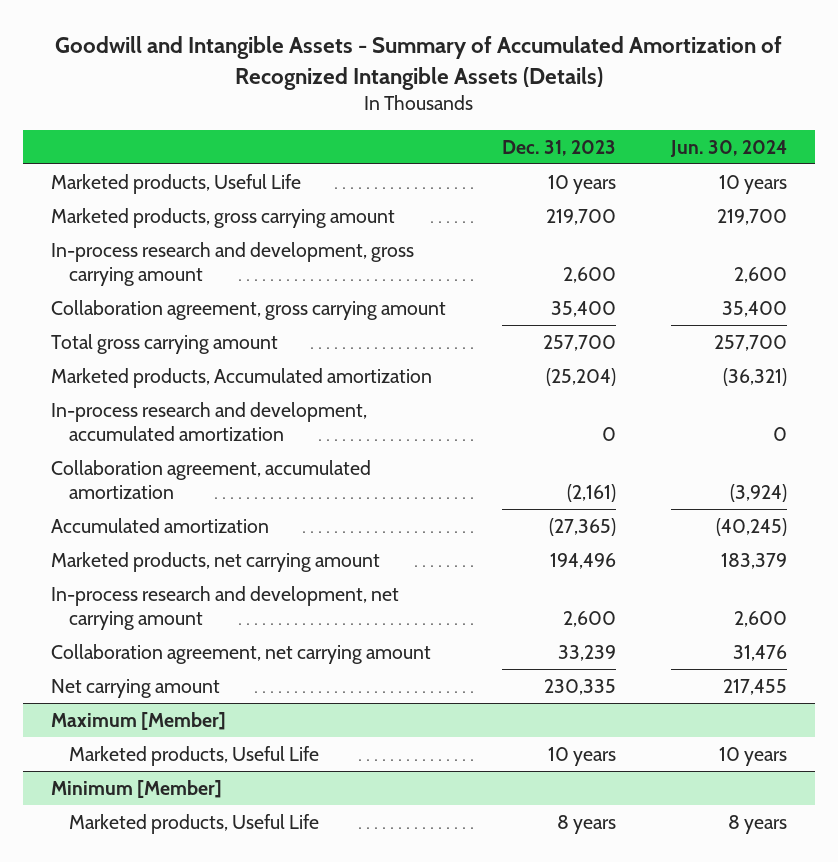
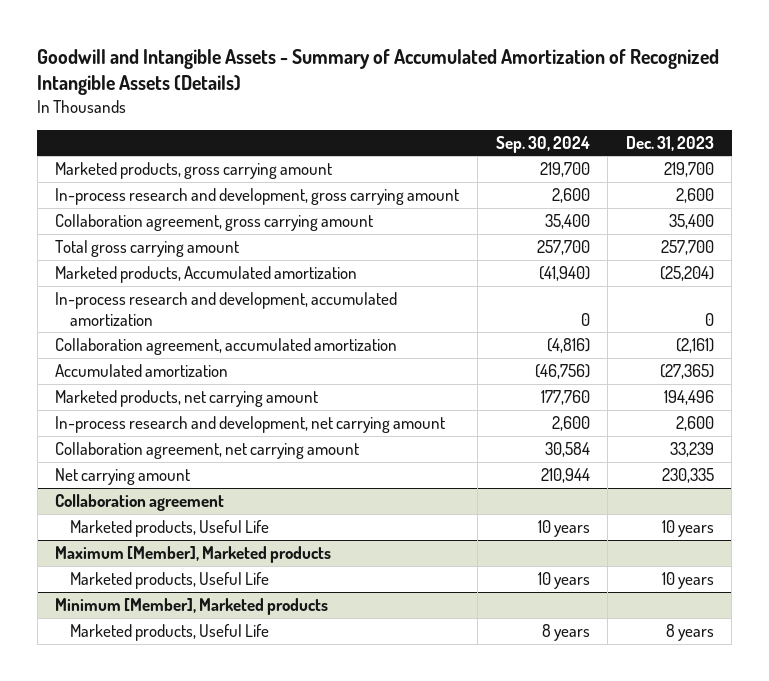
- | Dec. 31, 2023 | Jun. 30, 2024
+ | Sep. 30, 2024 | Dec. 31, 2023
- Marketed products, Useful Life | 10 years | 10 years
- Maximum [Member]
+ Collaboration agreement
- Minimum [Member]
+ Maximum [Member], Marketed products
+ Marketed products, Useful Life | 10 years | 10 years
+ Minimum [Member], Marketed products

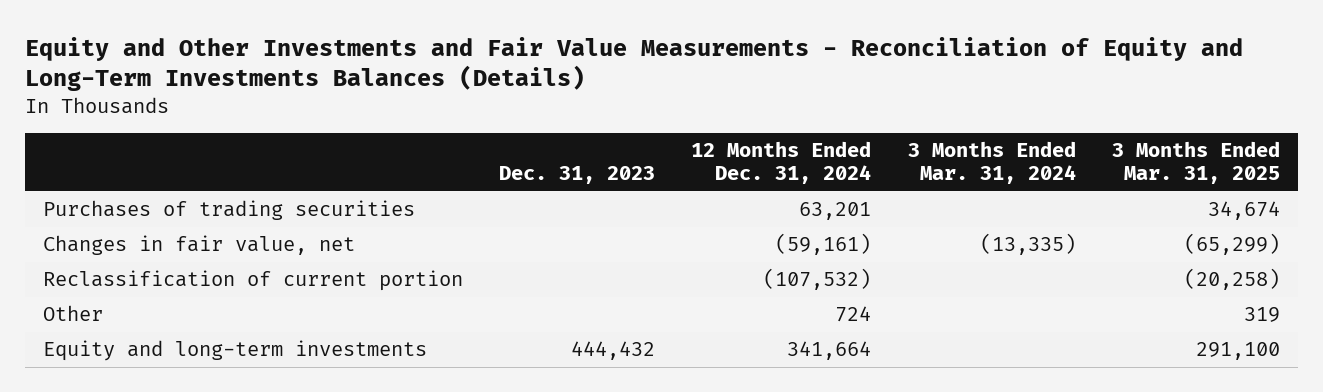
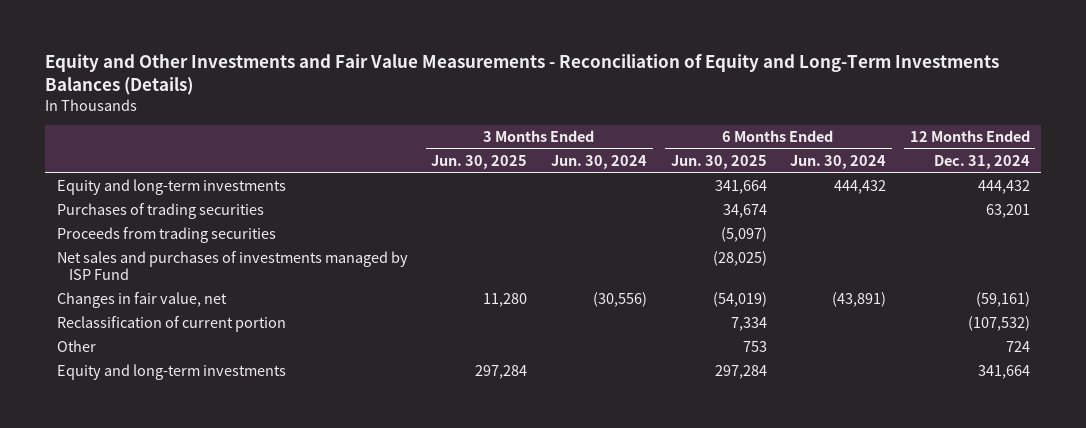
- | Dec. 31, 2023 | 12 Months Ended Dec. 31, 2024 | 3 Months Ended Mar. 31, 2024 | 3 Months Ended Mar. 31, 2025
+ | 3 Months Ended Jun. 30, 2025 | 3 Months Ended Jun. 30, 2024 | 6 Months Ended Jun. 30, 2025 | 6 Months Ended Jun. 30, 2024 | 12 Months Ended Dec. 31, 2024
+ Equity and long-term investments | | | 341,664 | 444,432 | 444,432
+ Proceeds from trading securities | | | (5,097) | |
+ Net sales and purchases of investments managed by ISP Fund | | | (28,025) | |

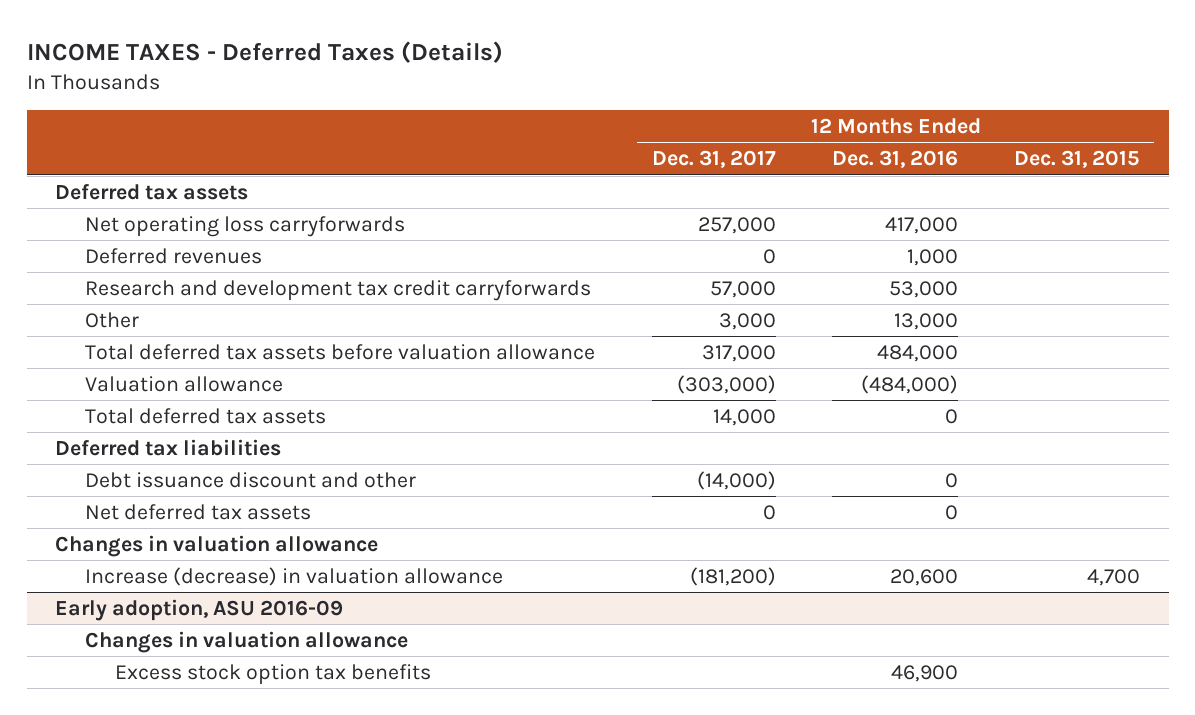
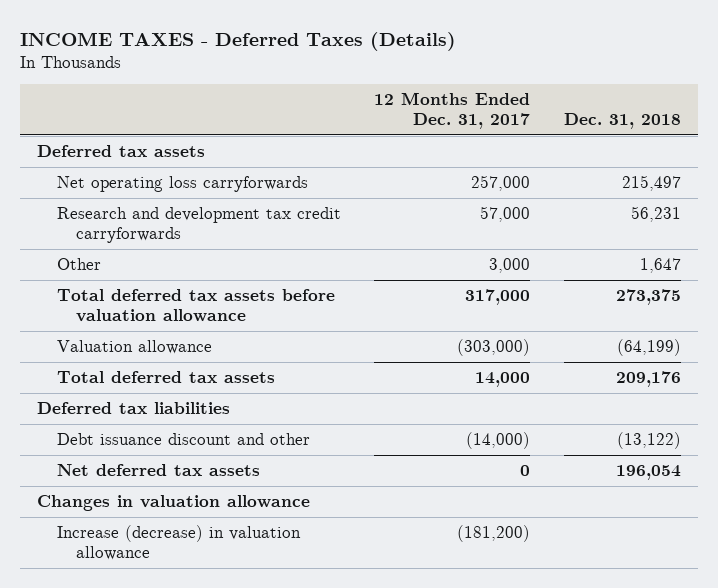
- | 12 Months Ended Dec. 31, 2017 | 12 Months Ended Dec. 31, 2016 | 12 Months Ended Dec. 31, 2015
+ | 12 Months Ended Dec. 31, 2017 | Dec. 31, 2018
- Deferred revenues | 0 | 1,000 |
- Early adoption, ASU 2016-09
- Changes in valuation allowance
- Excess stock option tax benefits | | 46,900 |

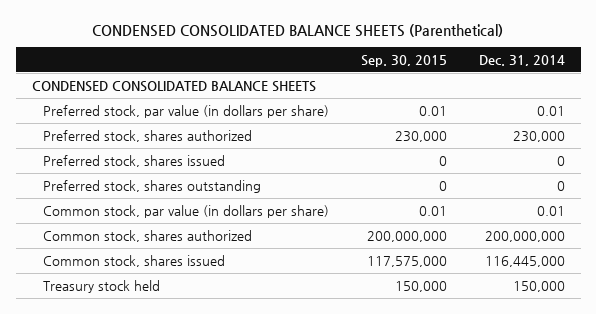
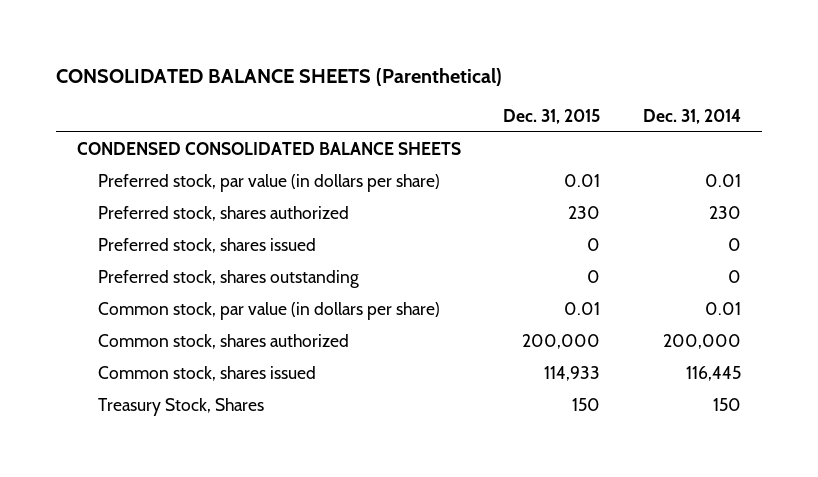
- CONDENSED CONSOLIDATED BALANCE SHEETS (Parenthetical)
+ CONSOLIDATED BALANCE SHEETS (Parenthetical)
- | Sep. 30, 2015 | Dec. 31, 2014
+ | Dec. 31, 2015 | Dec. 31, 2014
- Preferred stock, shares authorized | 230,000 | 230,000
+ Preferred stock, shares authorized | 230 | 230
- Common stock, shares authorized | 200,000,000 | 200,000,000
- Common stock, shares issued | 117,575,000 | 116,445,000
- Treasury stock held | 150,000 | 150,000
+ Common stock, shares authorized | 200,000 | 200,000
+ Common stock, shares issued | 114,933 | 116,445
+ Treasury Stock, Shares | 150 | 150

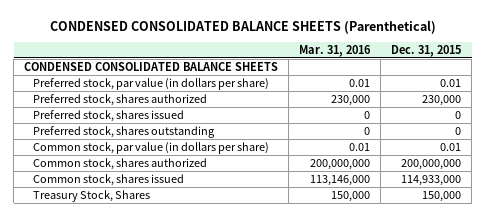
- CONSOLIDATED BALANCE SHEETS (Parenthetical)
+ CONDENSED CONSOLIDATED BALANCE SHEETS (Parenthetical)
- | Dec. 31, 2015 | Dec. 31, 2014
+ | Mar. 31, 2016 | Dec. 31, 2015
- Preferred stock, shares authorized | 230 | 230
+ Preferred stock, shares authorized | 230,000 | 230,000
- Common stock, shares authorized | 200,000 | 200,000
- Common stock, shares issued | 114,933 | 116,445
- Treasury Stock, Shares | 150 | 150
+ Common stock, shares authorized | 200,000,000 | 200,000,000
+ Common stock, shares issued | 113,146,000 | 114,933,000
+ Treasury Stock, Shares | 150,000 | 150,000

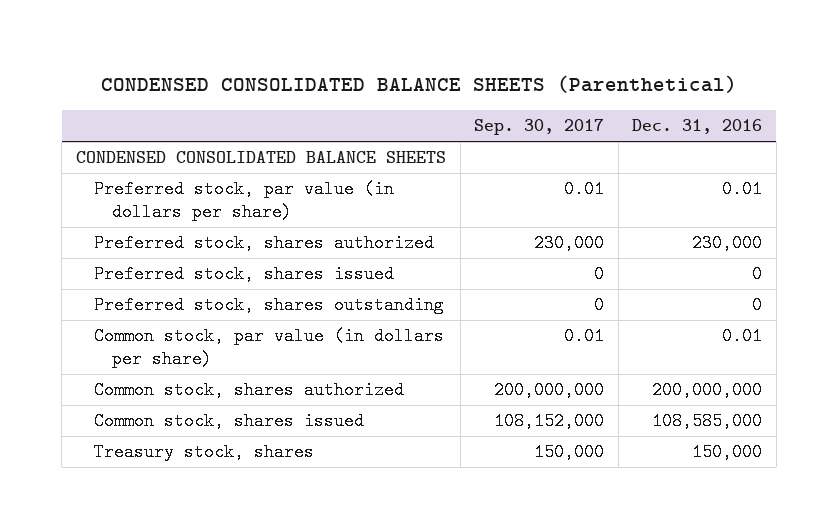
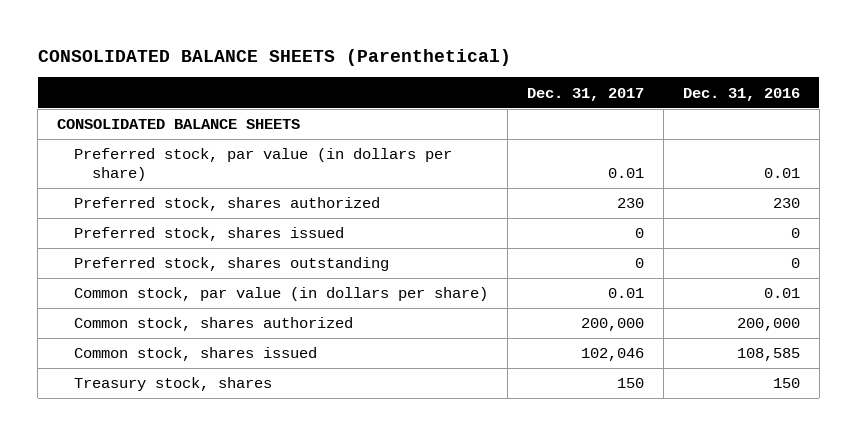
- CONDENSED CONSOLIDATED BALANCE SHEETS (Parenthetical)
+ CONSOLIDATED BALANCE SHEETS (Parenthetical)
- | Sep. 30, 2017 | Dec. 31, 2016
+ | Dec. 31, 2017 | Dec. 31, 2016
- CONDENSED CONSOLIDATED BALANCE SHEETS
+ CONSOLIDATED BALANCE SHEETS
- Preferred stock, shares authorized | 230,000 | 230,000
+ Preferred stock, shares authorized | 230 | 230
- Common stock, shares authorized | 200,000,000 | 200,000,000
- Common stock, shares issued | 108,152,000 | 108,585,000
- Treasury stock, shares | 150,000 | 150,000
+ Common stock, shares authorized | 200,000 | 200,000
+ Common stock, shares issued | 102,046 | 108,585
+ Treasury stock, shares | 150 | 150

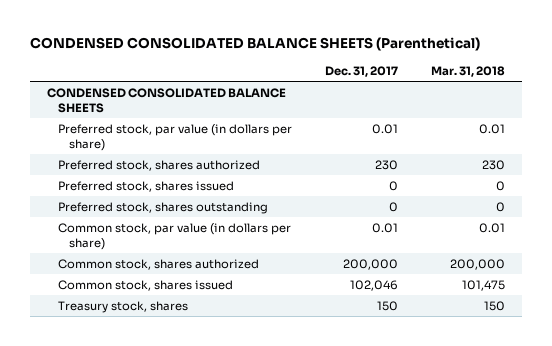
- CONSOLIDATED BALANCE SHEETS (Parenthetical)
+ CONDENSED CONSOLIDATED BALANCE SHEETS (Parenthetical)
- | Dec. 31, 2017 | Dec. 31, 2016
+ | Dec. 31, 2017 | Mar. 31, 2018
- CONSOLIDATED BALANCE SHEETS
+ CONDENSED CONSOLIDATED BALANCE SHEETS

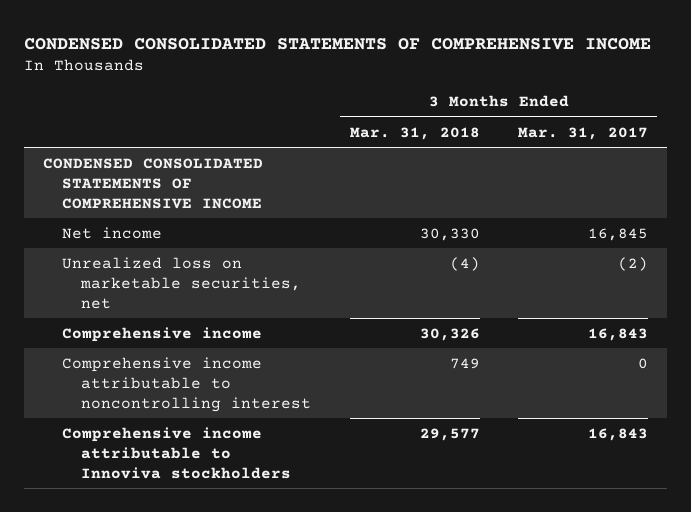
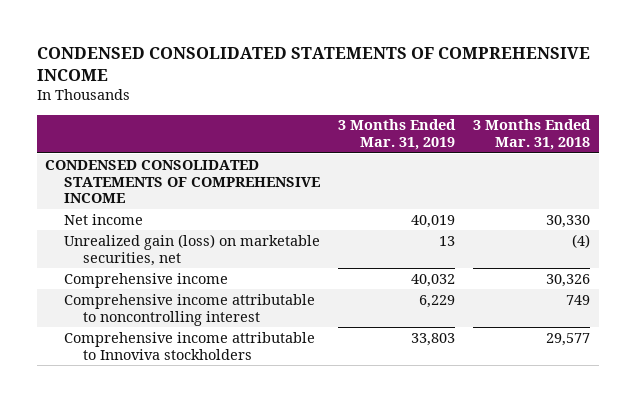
- | 3 Months Ended Mar. 31, 2018 | 3 Months Ended Mar. 31, 2017
+ | 3 Months Ended Mar. 31, 2019 | 3 Months Ended Mar. 31, 2018
- Unrealized loss on marketable securities, net | (4) | (2)
+ Unrealized gain (loss) on marketable securities, net | 13 | (4)

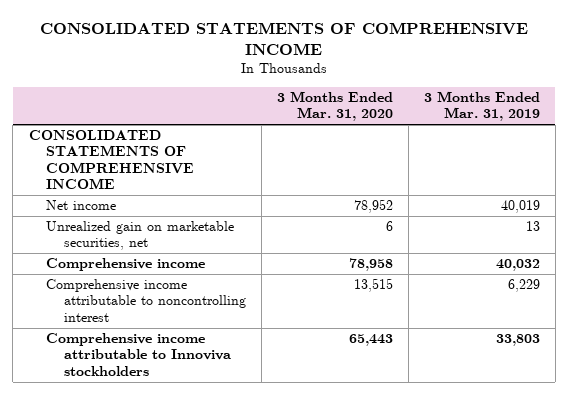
- CONDENSED CONSOLIDATED STATEMENTS OF COMPREHENSIVE INCOME
+ CONSOLIDATED STATEMENTS OF COMPREHENSIVE INCOME
- | 3 Months Ended Mar. 31, 2019 | 3 Months Ended Mar. 31, 2018
+ | 3 Months Ended Mar. 31, 2020 | 3 Months Ended Mar. 31, 2019
- CONDENSED CONSOLIDATED STATEMENTS OF COMPREHENSIVE INCOME
+ CONSOLIDATED STATEMENTS OF COMPREHENSIVE INCOME
- Unrealized gain (loss) on marketable securities, net | 13 | (4)
+ Unrealized gain on marketable securities, net | 6 | 13

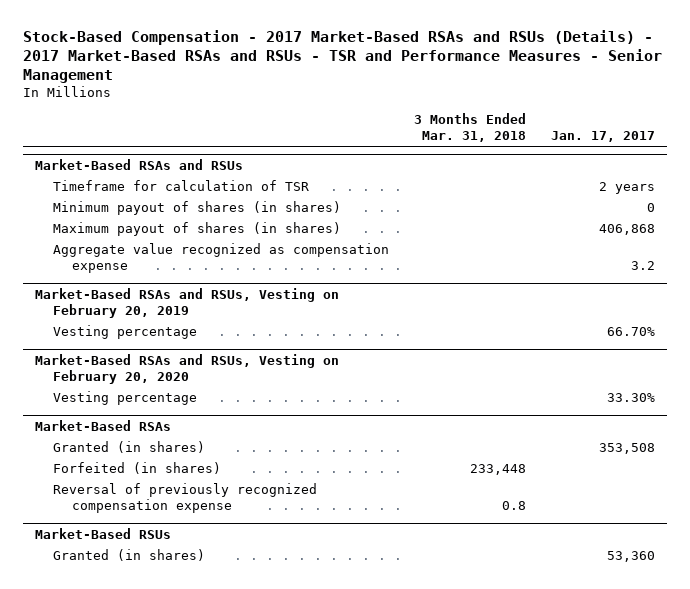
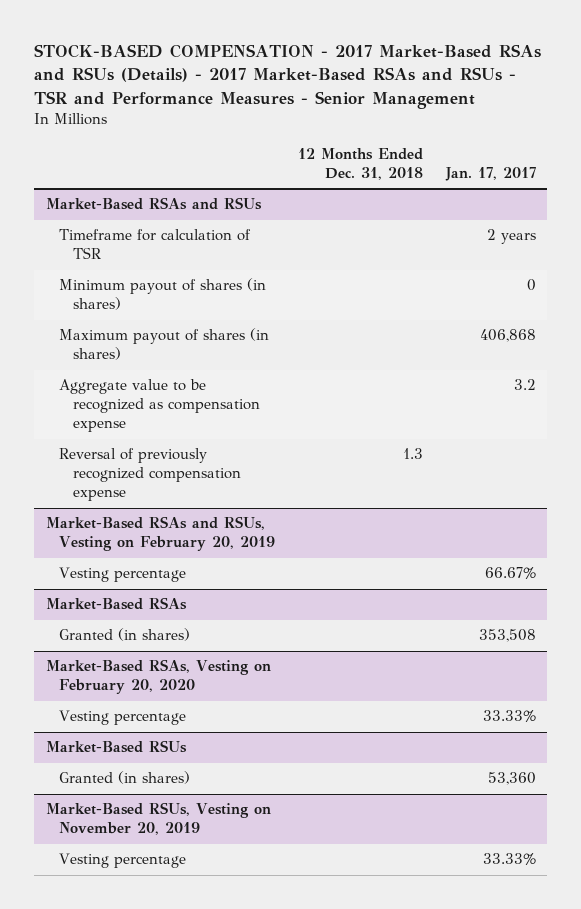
- Stock-Based Compensation - 2017 Market-Based RSAs and RSUs (Details) - 2017 Market-Based RSAs and RSUs - TSR and Performance Measures - Senior Management
+ STOCK-BASED COMPENSATION - 2017 Market-Based RSAs and RSUs (Details) - 2017 Market-Based RSAs and RSUs - TSR and Performance Measures - Senior Management
- | 3 Months Ended Mar. 31, 2018 | Jan. 17, 2017
+ | 12 Months Ended Dec. 31, 2018 | Jan. 17, 2017
@ Market-Based RSAs and RSUs
- Aggregate value recognized as compensation expense | | 3.2
+ Aggregate value to be recognized as compensation expense | | 3.2
+ Reversal of previously recognized compensation expense | 1.3 |
@ Market-Based RSAs and RSUs, Vesting on February 20, 2019
- Vesting percentage | | 66.70%
- Market-Based RSAs and RSUs, Vesting on February 20, 2020
- Vesting percentage | | 33.30%
@ Market-Based RSAs and RSUs, Vesting on February 20, 2019
+ Vesting percentage | | 66.67%
@ Market-Based RSAs
- Forfeited (in shares) | 233,448 |
- Reversal of previously recognized compensation expense | 0.8 |
+ Market-Based RSAs, Vesting on February 20, 2020
+ Vesting percentage | | 33.33%
+ Market-Based RSUs, Vesting on November 20, 2019
+ Vesting percentage | | 33.33%

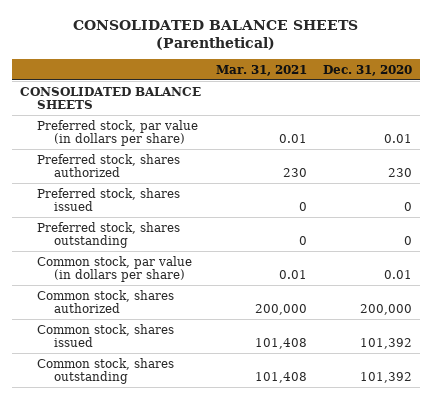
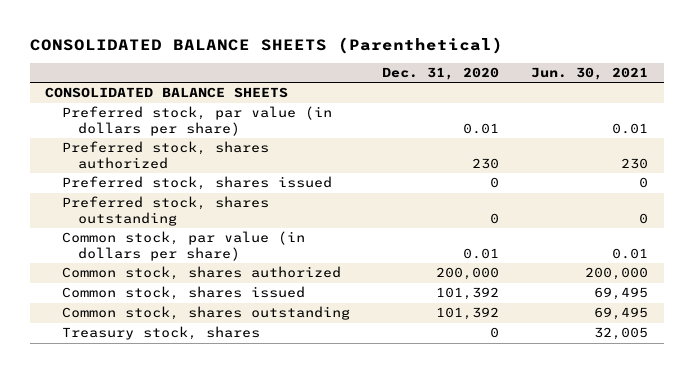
- | Mar. 31, 2021 | Dec. 31, 2020
+ | Dec. 31, 2020 | Jun. 30, 2021
+ Treasury stock, shares | 0 | 32,005

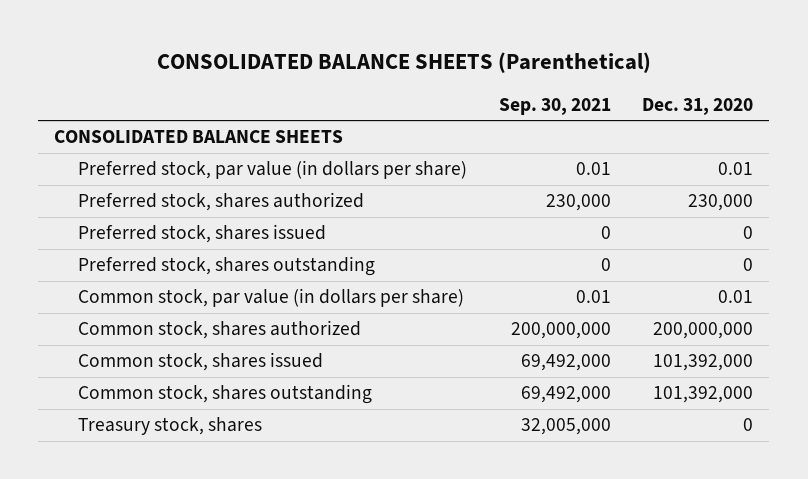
- | Dec. 31, 2020 | Jun. 30, 2021
+ | Sep. 30, 2021 | Dec. 31, 2020
- Preferred stock, shares authorized | 230 | 230
+ Preferred stock, shares authorized | 230,000 | 230,000
- Common stock, shares authorized | 200,000 | 200,000
- Common stock, shares issued | 101,392 | 69,495
- Common stock, shares outstanding | 101,392 | 69,495
+ Common stock, shares authorized | 200,000,000 | 200,000,000
+ Common stock, shares issued | 69,492,000 | 101,392,000
+ Common stock, shares outstanding | 69,492,000 | 101,392,000

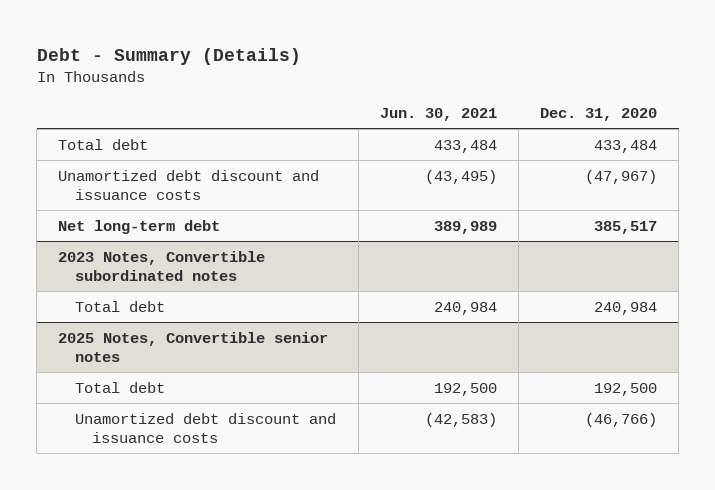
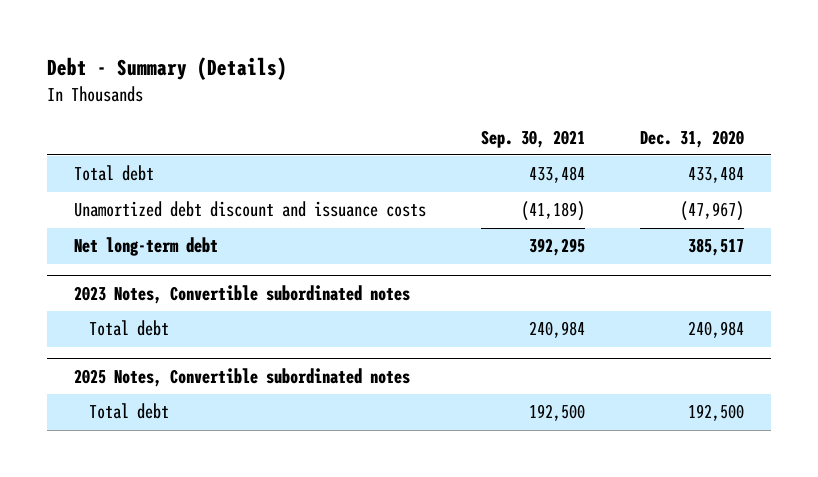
- | Jun. 30, 2021 | Dec. 31, 2020
+ | Sep. 30, 2021 | Dec. 31, 2020
- 2025 Notes, Convertible senior notes
+ 2025 Notes, Convertible subordinated notes
- Unamortized debt discount and issuance costs | (42,583) | (46,766)

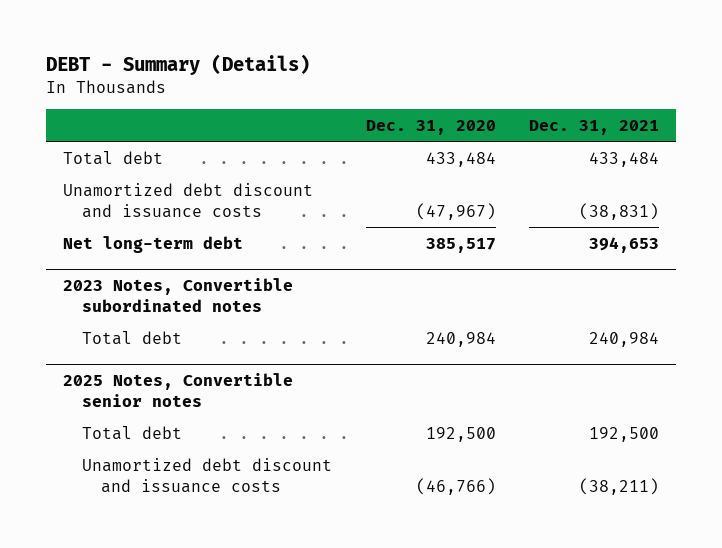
- Debt - Summary (Details)
+ DEBT - Summary (Details)
- | Sep. 30, 2021 | Dec. 31, 2020
+ | Dec. 31, 2020 | Dec. 31, 2021
- 2025 Notes, Convertible subordinated notes
+ 2025 Notes, Convertible senior notes
+ Unamortized debt discount and issuance costs | (46,766) | (38,211)

